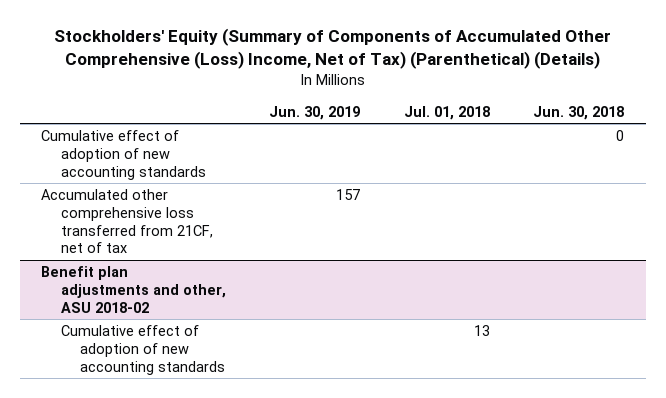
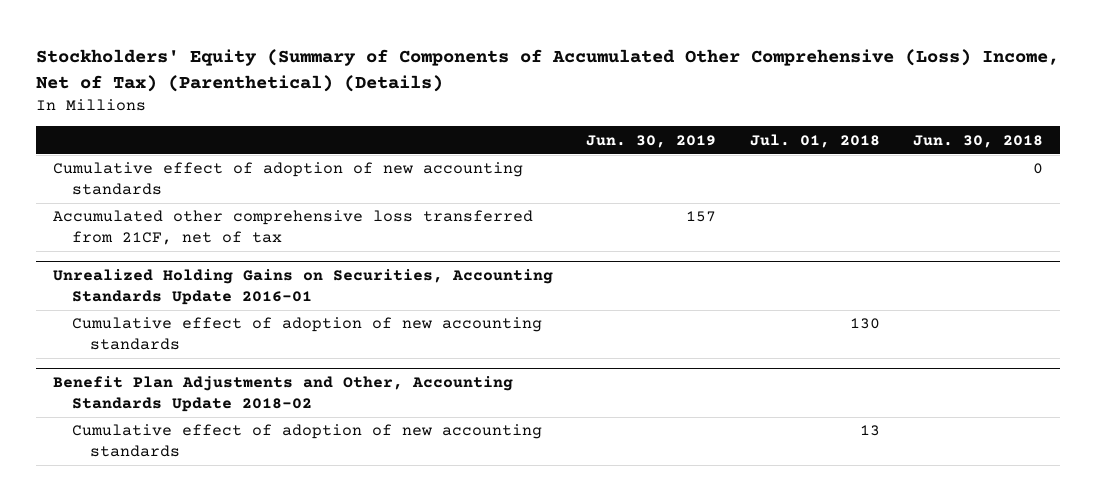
- Benefit plan adjustments and other, ASU 2018-02
+ Unrealized Holding Gains on Securities, Accounting Standards Update 2016-01
+ Cumulative effect of adoption of new accounting standards | | 130 |
+ Benefit Plan Adjustments and Other, Accounting Standards Update 2018-02

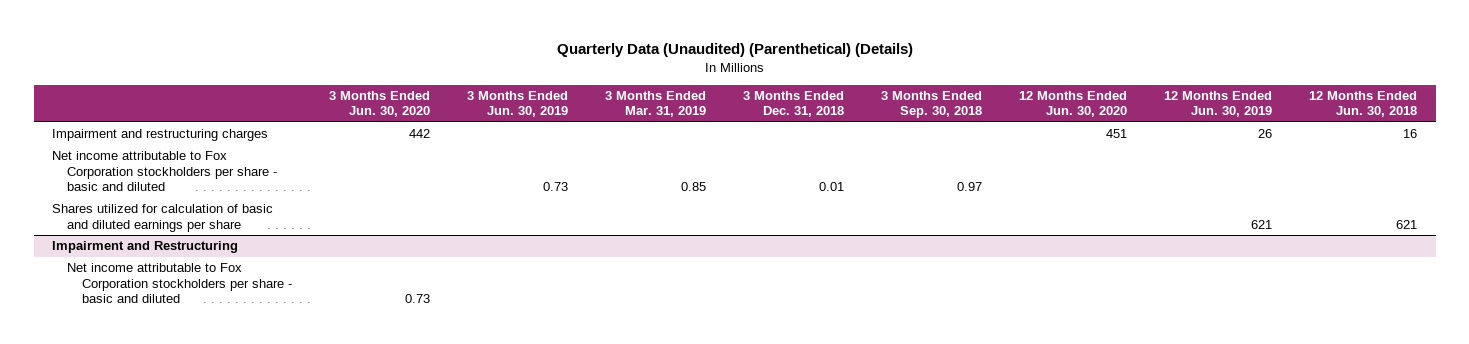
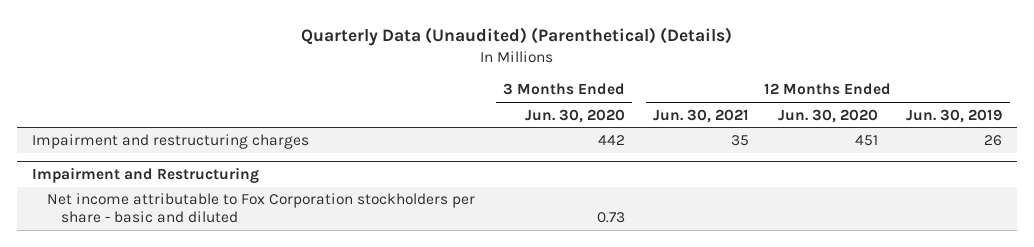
- | 3 Months Ended Jun. 30, 2020 | 3 Months Ended Jun. 30, 2019 | 3 Months Ended Mar. 31, 2019 | 3 Months Ended Dec. 31, 2018 | 3 Months Ended Sep. 30, 2018 | 12 Months Ended Jun. 30, 2020 | 12 Months Ended Jun. 30, 2019 | 12 Months Ended Jun. 30, 2018
+ | 3 Months Ended Jun. 30, 2020 | 12 Months Ended Jun. 30, 2021 | 12 Months Ended Jun. 30, 2020 | 12 Months Ended Jun. 30, 2019
- Net income attributable to Fox Corporation stockholders per share - basic and diluted | | 0.73 | 0.85 | 0.01 | 0.97 | | |
- Shares utilized for calculation of basic and diluted earnings per share | | | | | | | 621 | 621

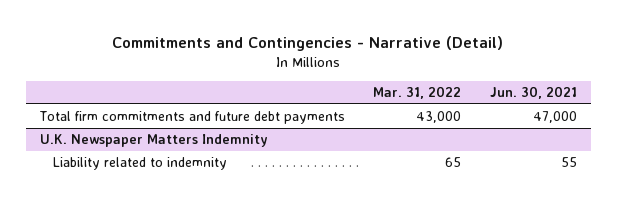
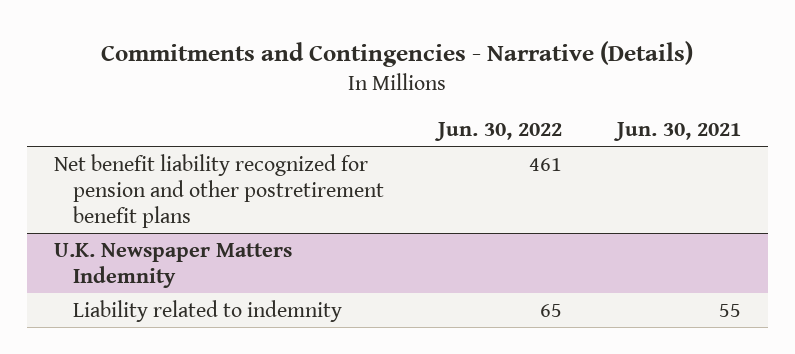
- Commitments and Contingencies - Narrative (Detail)
+ Commitments and Contingencies - Narrative (Details)
- | Mar. 31, 2022 | Jun. 30, 2021
+ | Jun. 30, 2022 | Jun. 30, 2021
- Total firm commitments and future debt payments | 43,000 | 47,000
+ Net benefit liability recognized for pension and other postretirement benefit plans | 461 |

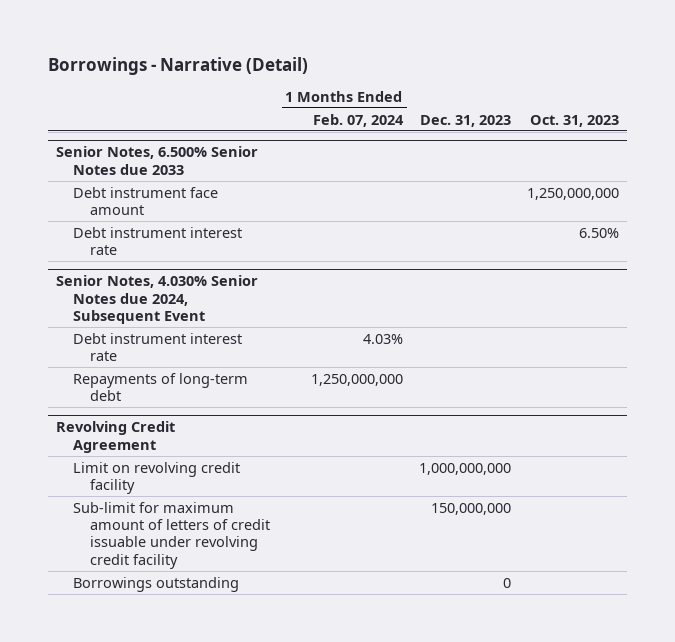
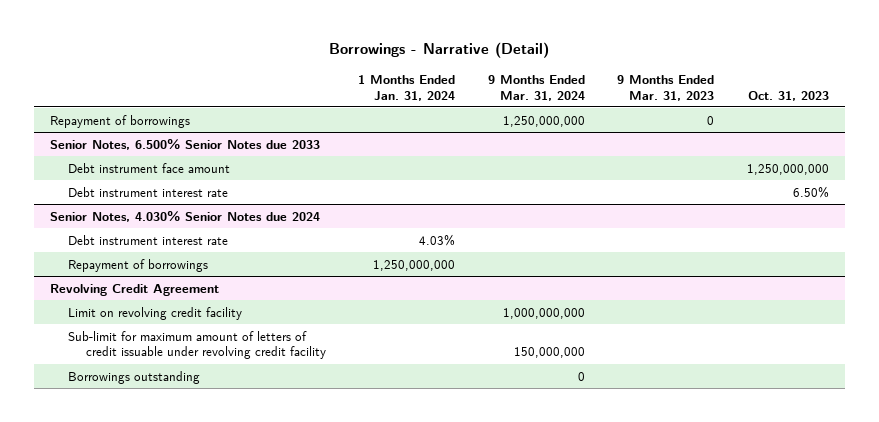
- | 1 Months Ended Feb. 07, 2024 | Dec. 31, 2023 | Oct. 31, 2023
+ | 1 Months Ended Jan. 31, 2024 | 9 Months Ended Mar. 31, 2024 | 9 Months Ended Mar. 31, 2023 | Oct. 31, 2023
+ Repayment of borrowings | | 1,250,000,000 | 0 |
- Senior Notes, 4.030% Senior Notes due 2024, Subsequent Event
+ Senior Notes, 4.030% Senior Notes due 2024
- Repayments of long-term debt | 1,250,000,000 | |
+ Repayment of borrowings | 1,250,000,000 | | |

